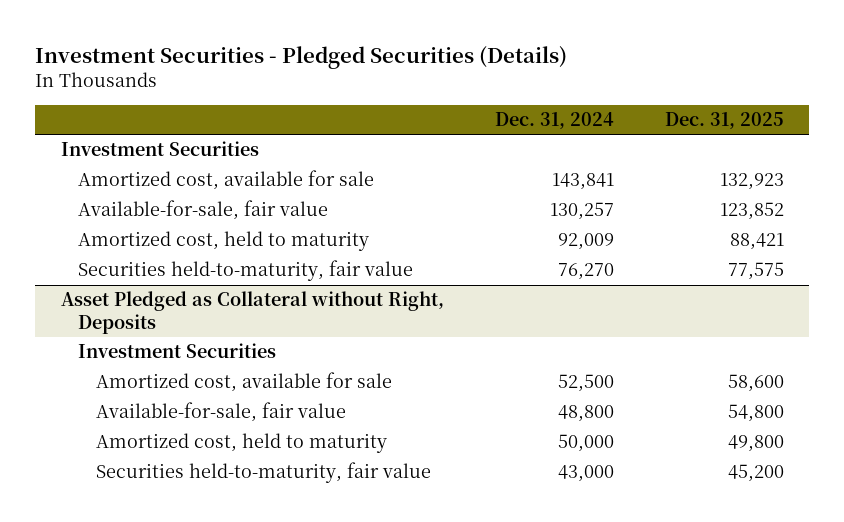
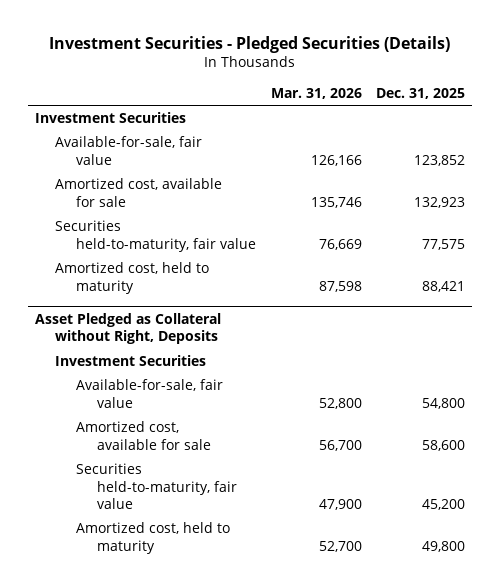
- | Dec. 31, 2024 | Dec. 31, 2025
+ | Mar. 31, 2026 | Dec. 31, 2025
moved down: Amortized cost, available for sale | 135,746 | 132,923
moved down: Amortized cost, held to maturity | 87,598 | 88,421
@ Asset Pledged as Collateral without Right, Deposits
moved down: Amortized cost, available for sale | 56,700 | 58,600
moved down: Amortized cost, held to maturity | 52,700 | 49,800

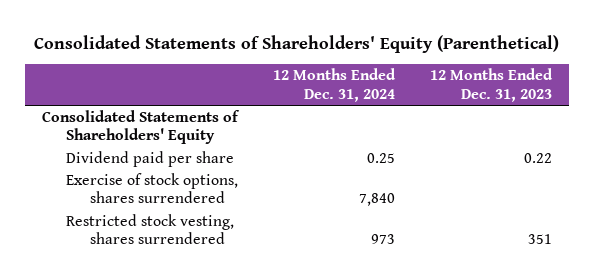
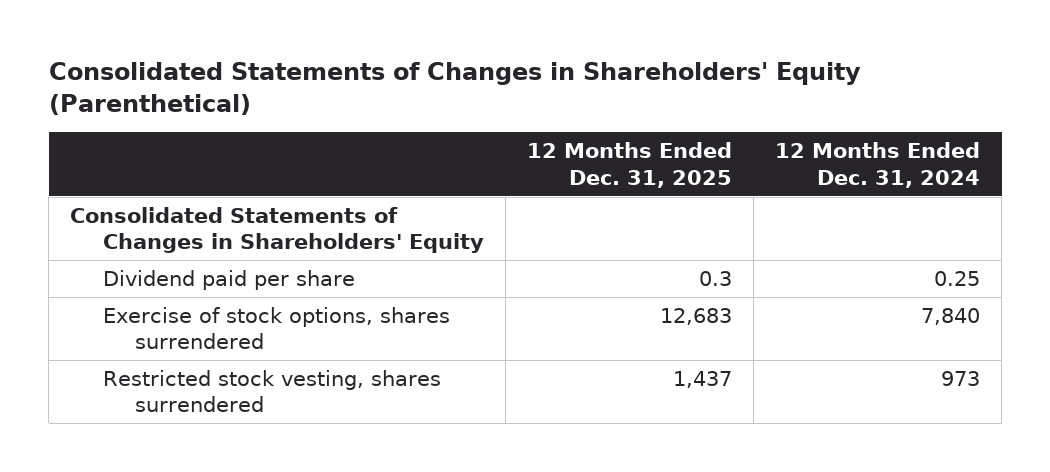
- Consolidated Statements of Shareholders' Equity (Parenthetical)
+ Consolidated Statements of Changes in Shareholders' Equity (Parenthetical)
- | 12 Months Ended Dec. 31, 2024 | 12 Months Ended Dec. 31, 2023
+ | 12 Months Ended Dec. 31, 2025 | 12 Months Ended Dec. 31, 2024
- Consolidated Statements of Shareholders' Equity
+ Consolidated Statements of Changes in Shareholders' Equity

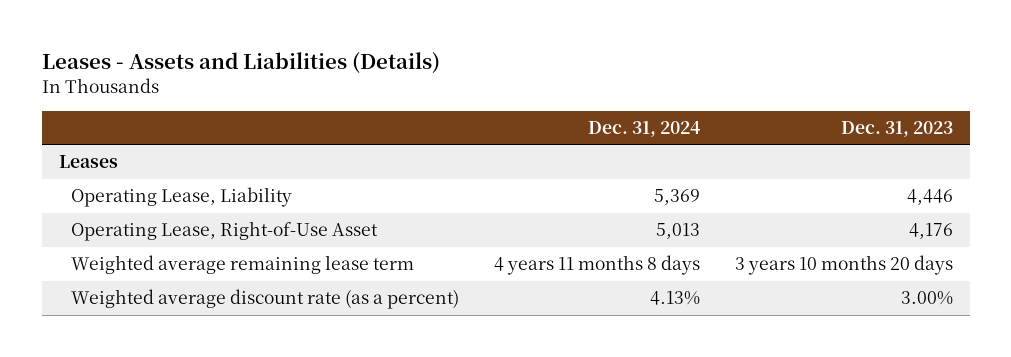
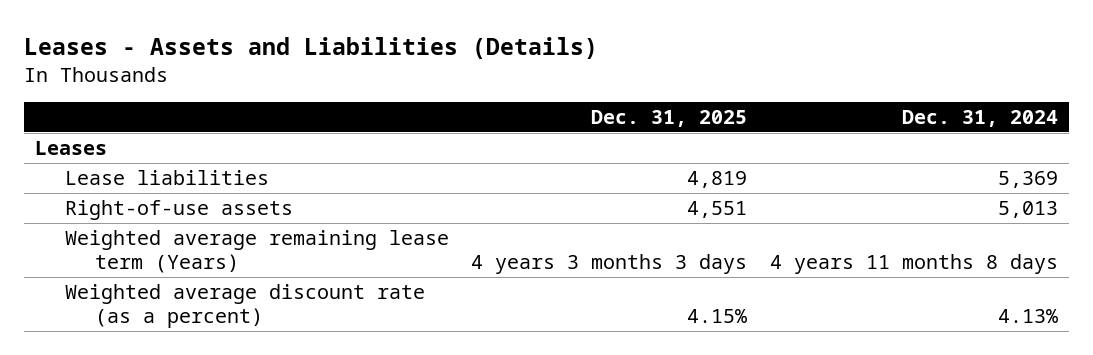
- | Dec. 31, 2024 | Dec. 31, 2023
+ | Dec. 31, 2025 | Dec. 31, 2024
- Operating Lease, Liability | 5,369 | 4,446
- Operating Lease, Right-of-Use Asset | 5,013 | 4,176
- Weighted average remaining lease term | 4 years 11 months 8 days | 3 years 10 months 20 days
+ Lease liabilities | 4,819 | 5,369
+ Right-of-use assets | 4,551 | 5,013
+ Weighted average remaining lease term (Years) | 4 years 3 months 3 days | 4 years 11 months 8 days

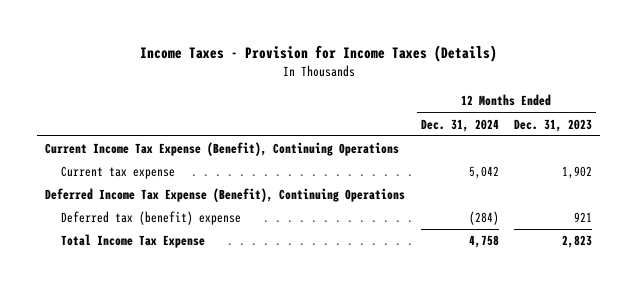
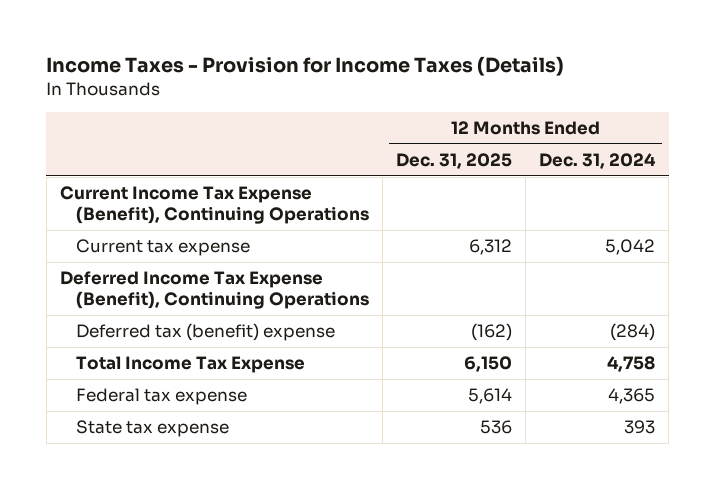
- | 12 Months Ended Dec. 31, 2024 | 12 Months Ended Dec. 31, 2023
+ | 12 Months Ended Dec. 31, 2025 | 12 Months Ended Dec. 31, 2024
+ Federal tax expense | 5,614 | 4,365
+ State tax expense | 536 | 393

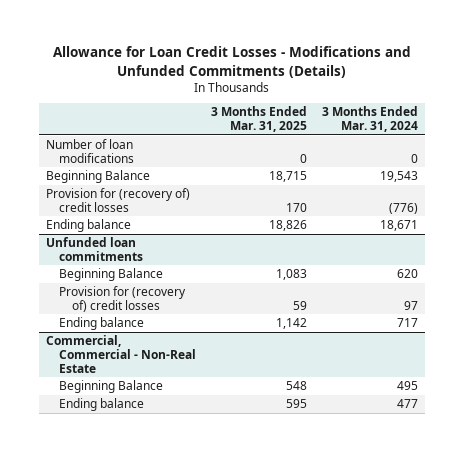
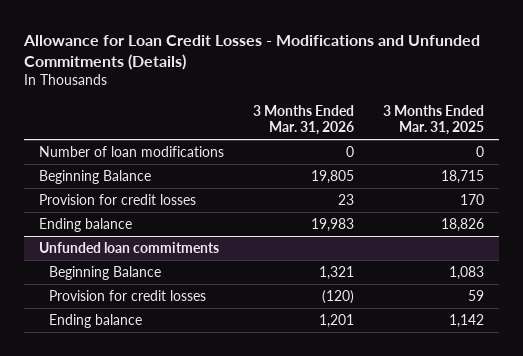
- | 3 Months Ended Mar. 31, 2025 | 3 Months Ended Mar. 31, 2024
+ | 3 Months Ended Mar. 31, 2026 | 3 Months Ended Mar. 31, 2025
- Provision for (recovery of) credit losses | 170 | (776)
+ Provision for credit losses | 23 | 170
@ Unfunded loan commitments
- Provision for (recovery of) credit losses | 59 | 97
+ Provision for credit losses | (120) | 59
- Commercial, Commercial - Non-Real Estate
- Beginning Balance | 548 | 495
- Ending balance | 595 | 477

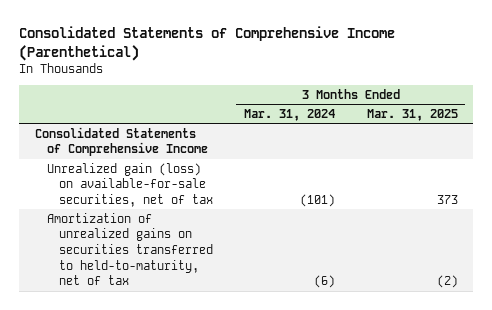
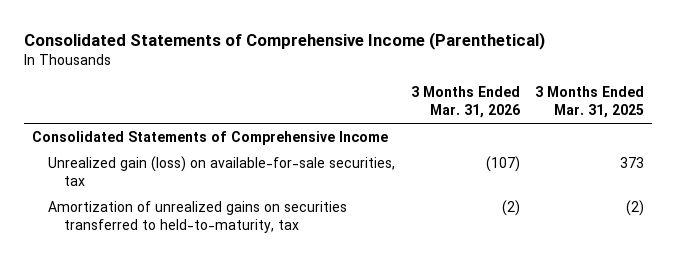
- | 3 Months Ended Mar. 31, 2024 | 3 Months Ended Mar. 31, 2025
+ | 3 Months Ended Mar. 31, 2026 | 3 Months Ended Mar. 31, 2025
- Unrealized gain (loss) on available-for-sale securities, net of tax | (101) | 373
- Amortization of unrealized gains on securities transferred to held-to-maturity, net of tax | (6) | (2)
+ Unrealized gain (loss) on available-for-sale securities, tax | (107) | 373
+ Amortization of unrealized gains on securities transferred to held-to-maturity, tax | (2) | (2)

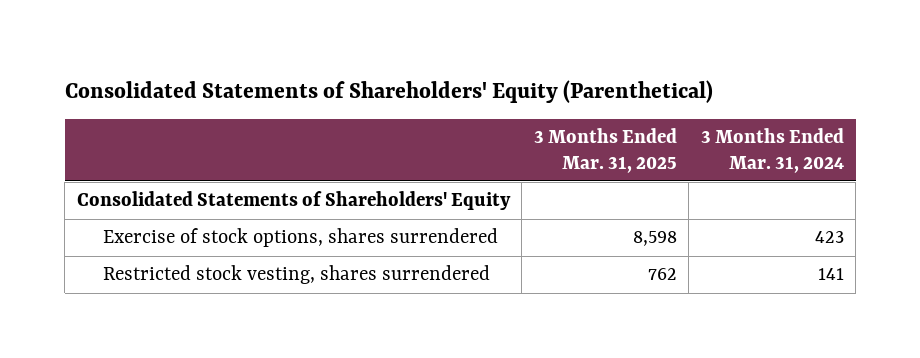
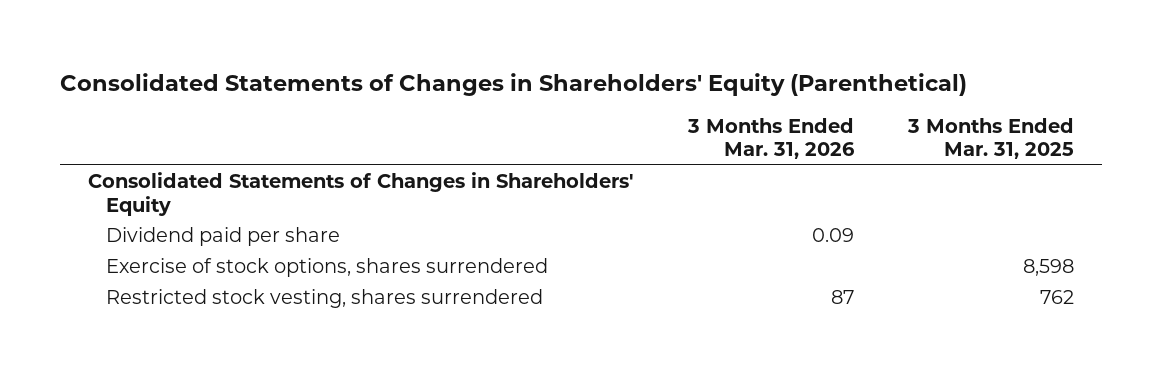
- Consolidated Statements of Shareholders' Equity (Parenthetical)
+ Consolidated Statements of Changes in Shareholders' Equity (Parenthetical)
- | 3 Months Ended Mar. 31, 2025 | 3 Months Ended Mar. 31, 2024
+ | 3 Months Ended Mar. 31, 2026 | 3 Months Ended Mar. 31, 2025
- Consolidated Statements of Shareholders' Equity
+ Consolidated Statements of Changes in Shareholders' Equity
+ Dividend paid per share | 0.09 |

